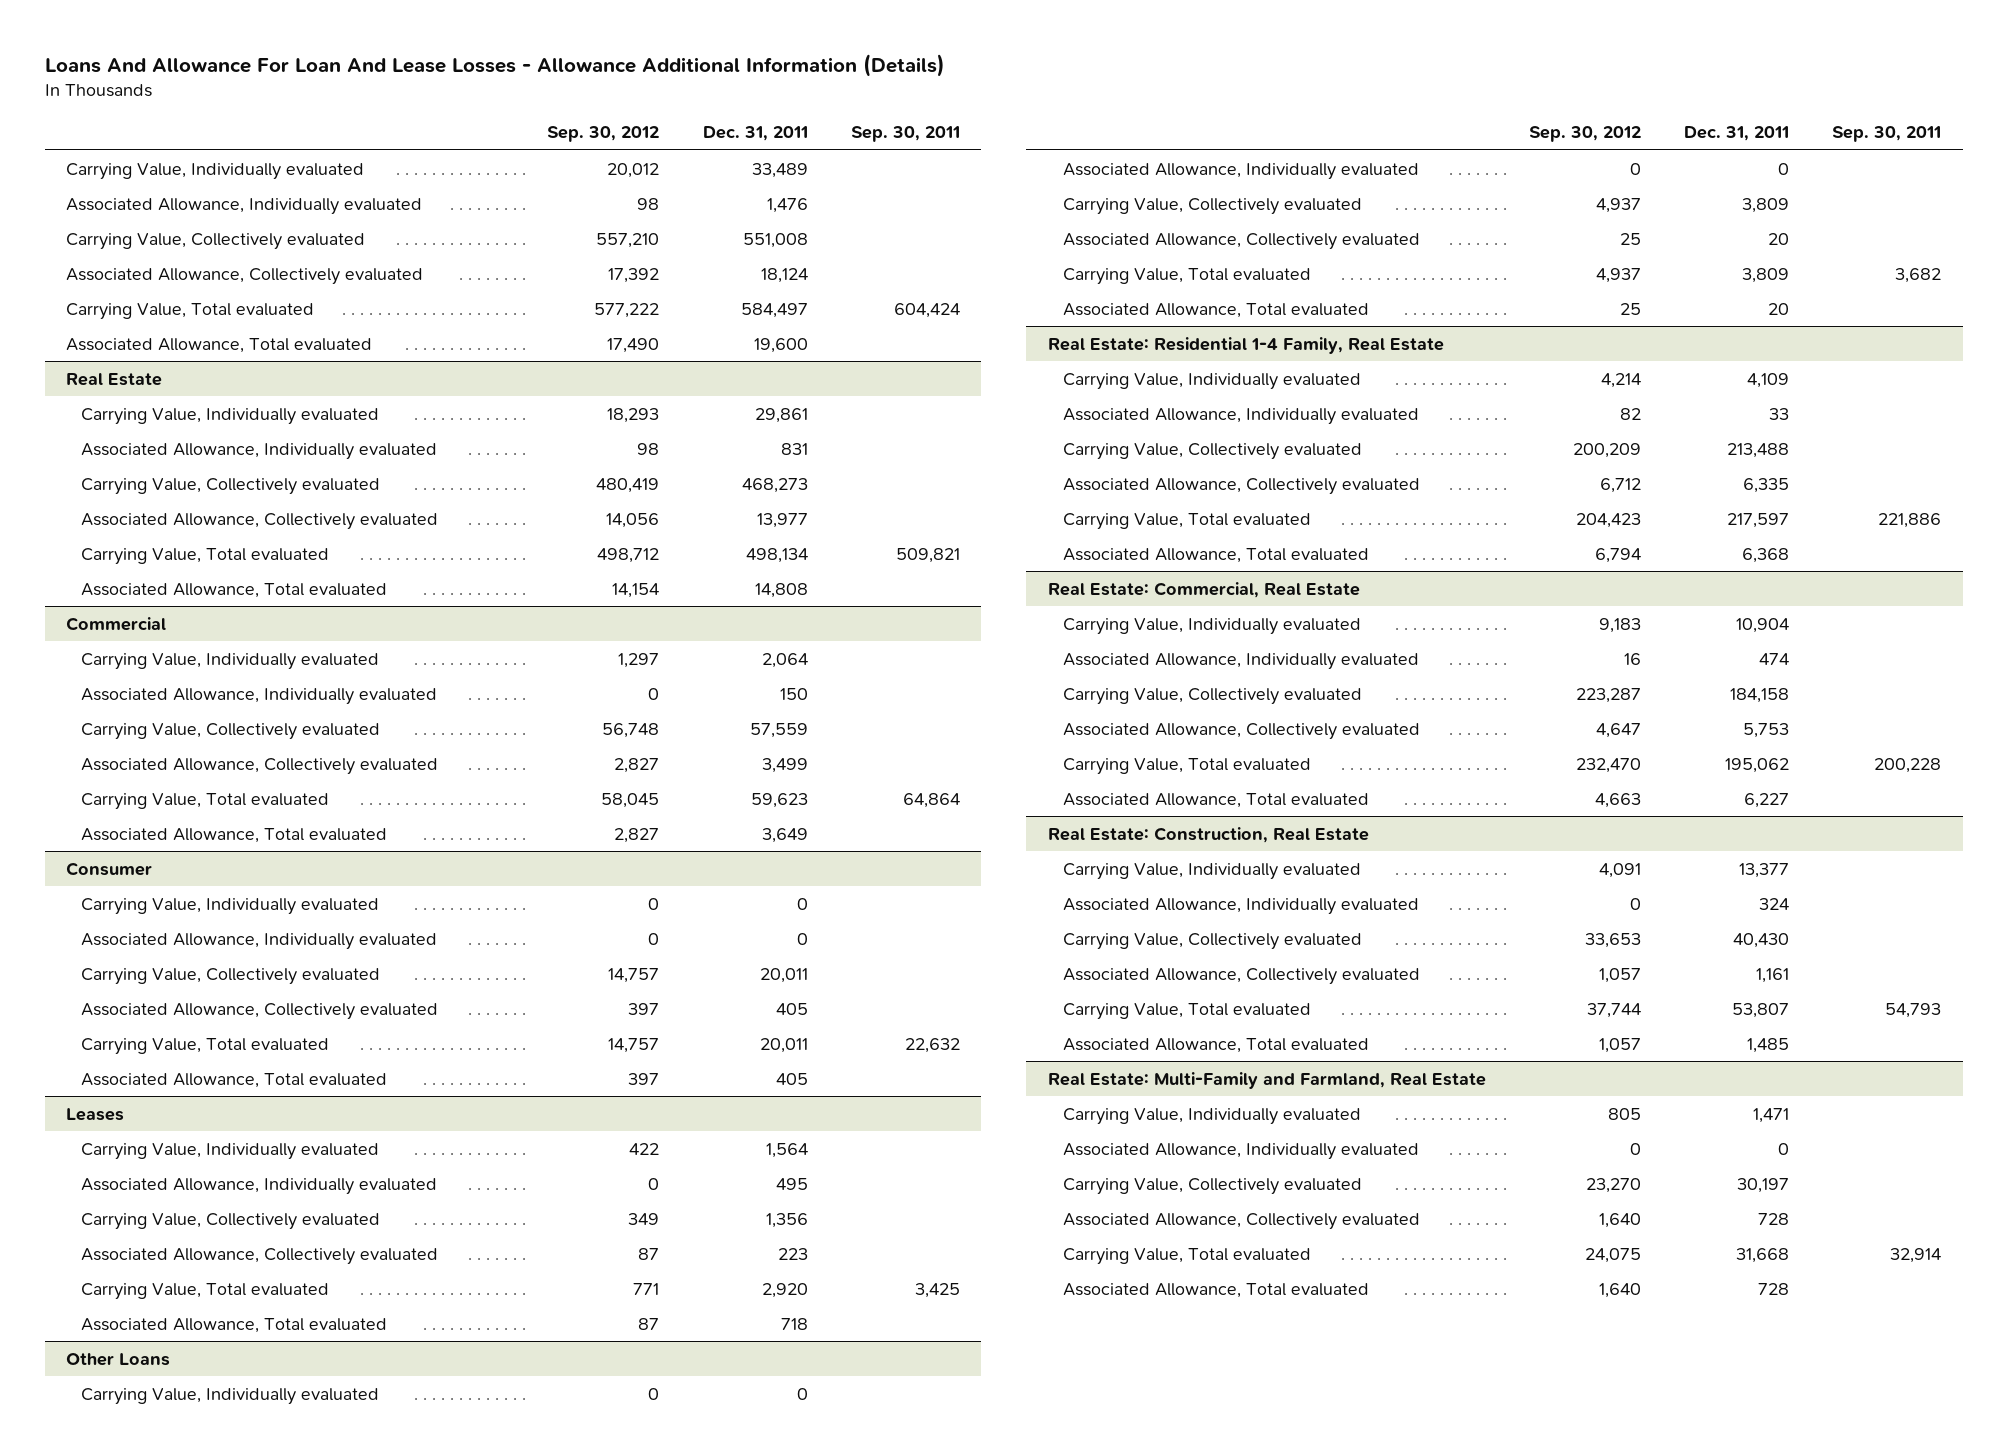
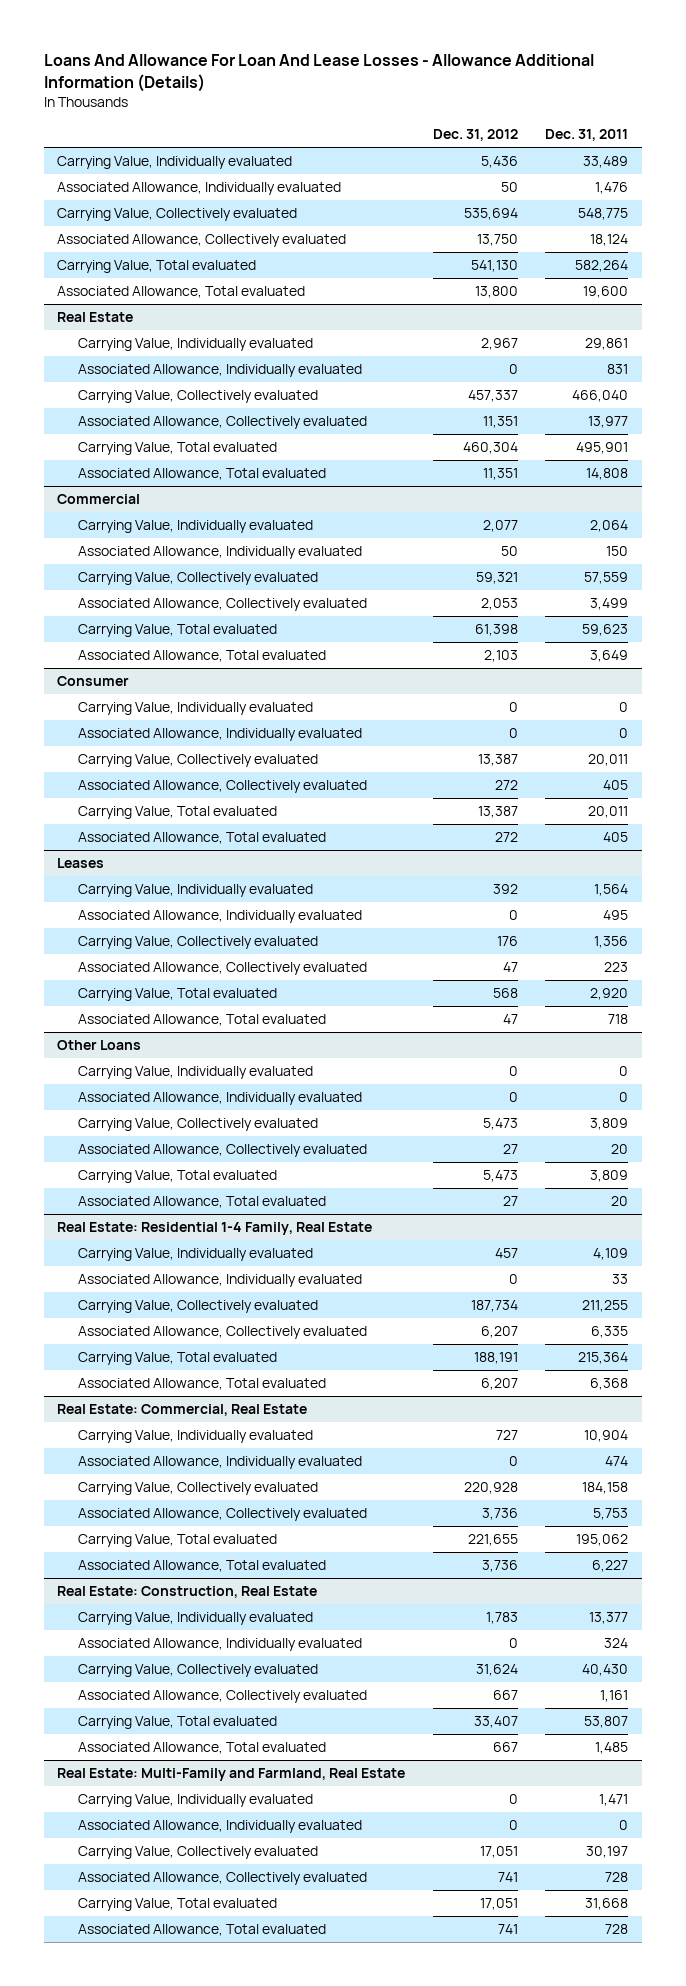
- | Sep. 30, 2012 | Dec. 31, 2011 | Sep. 30, 2011
+ | Dec. 31, 2012 | Dec. 31, 2011
- Carrying Value, Collectively evaluated | 557,210 | 551,008 |
+ Carrying Value, Collectively evaluated | 535,694 | 548,775
- Carrying Value, Total evaluated | 577,222 | 584,497 | 604,424
+ Carrying Value, Total evaluated | 541,130 | 582,264
@ Real Estate
- Carrying Value, Collectively evaluated | 480,419 | 468,273 |
+ Carrying Value, Collectively evaluated | 457,337 | 466,040
- Carrying Value, Total evaluated | 498,712 | 498,134 | 509,821
+ Carrying Value, Total evaluated | 460,304 | 495,901
@ Real Estate: Residential 1-4 Family, Real Estate
- Carrying Value, Collectively evaluated | 200,209 | 213,488 |
+ Carrying Value, Collectively evaluated | 187,734 | 211,255
- Carrying Value, Total evaluated | 204,423 | 217,597 | 221,886
+ Carrying Value, Total evaluated | 188,191 | 215,364

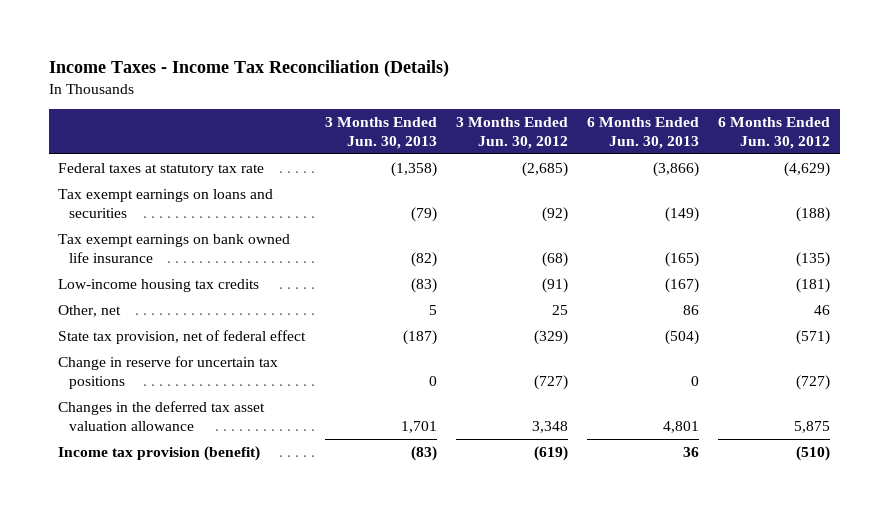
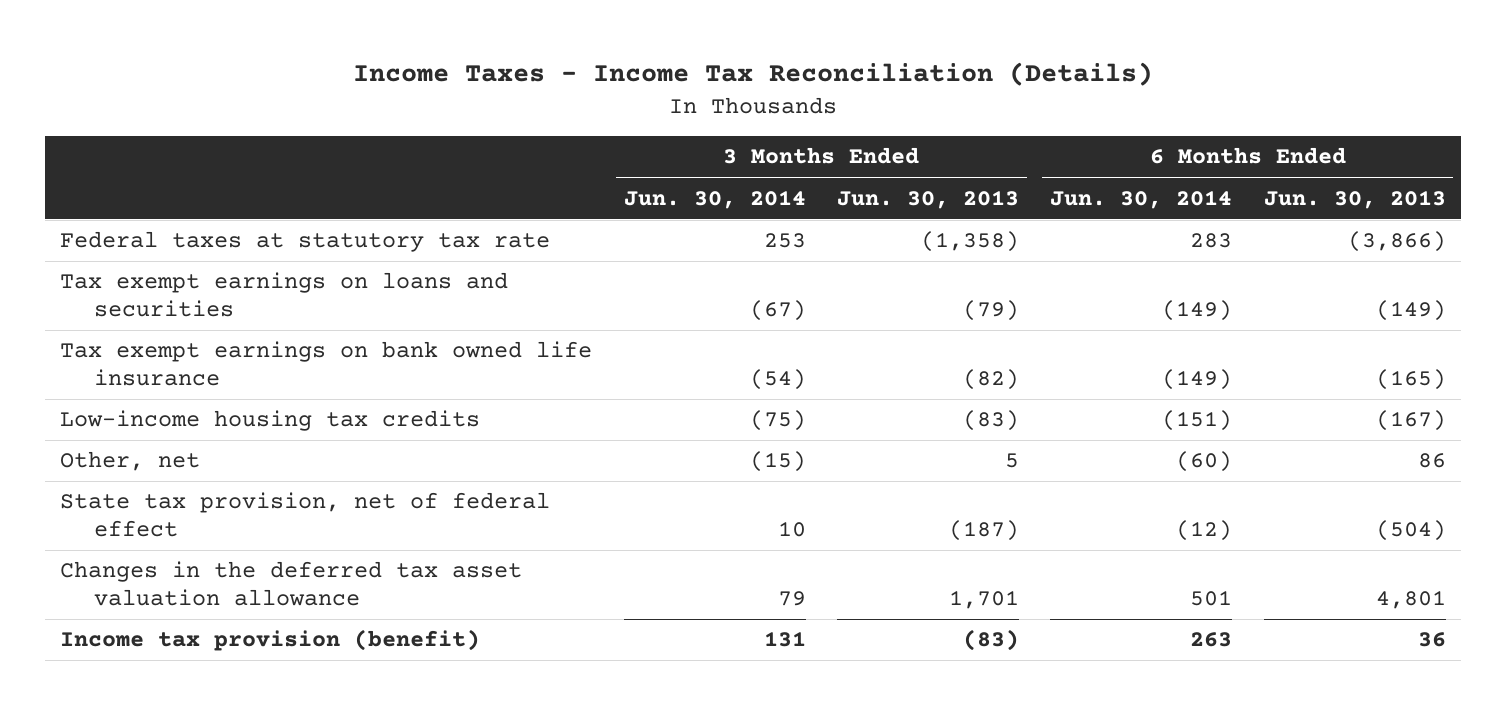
- | 3 Months Ended Jun. 30, 2013 | 3 Months Ended Jun. 30, 2012 | 6 Months Ended Jun. 30, 2013 | 6 Months Ended Jun. 30, 2012
+ | 3 Months Ended Jun. 30, 2014 | 3 Months Ended Jun. 30, 2013 | 6 Months Ended Jun. 30, 2014 | 6 Months Ended Jun. 30, 2013
- Change in reserve for uncertain tax positions | 0 | (727) | 0 | (727)

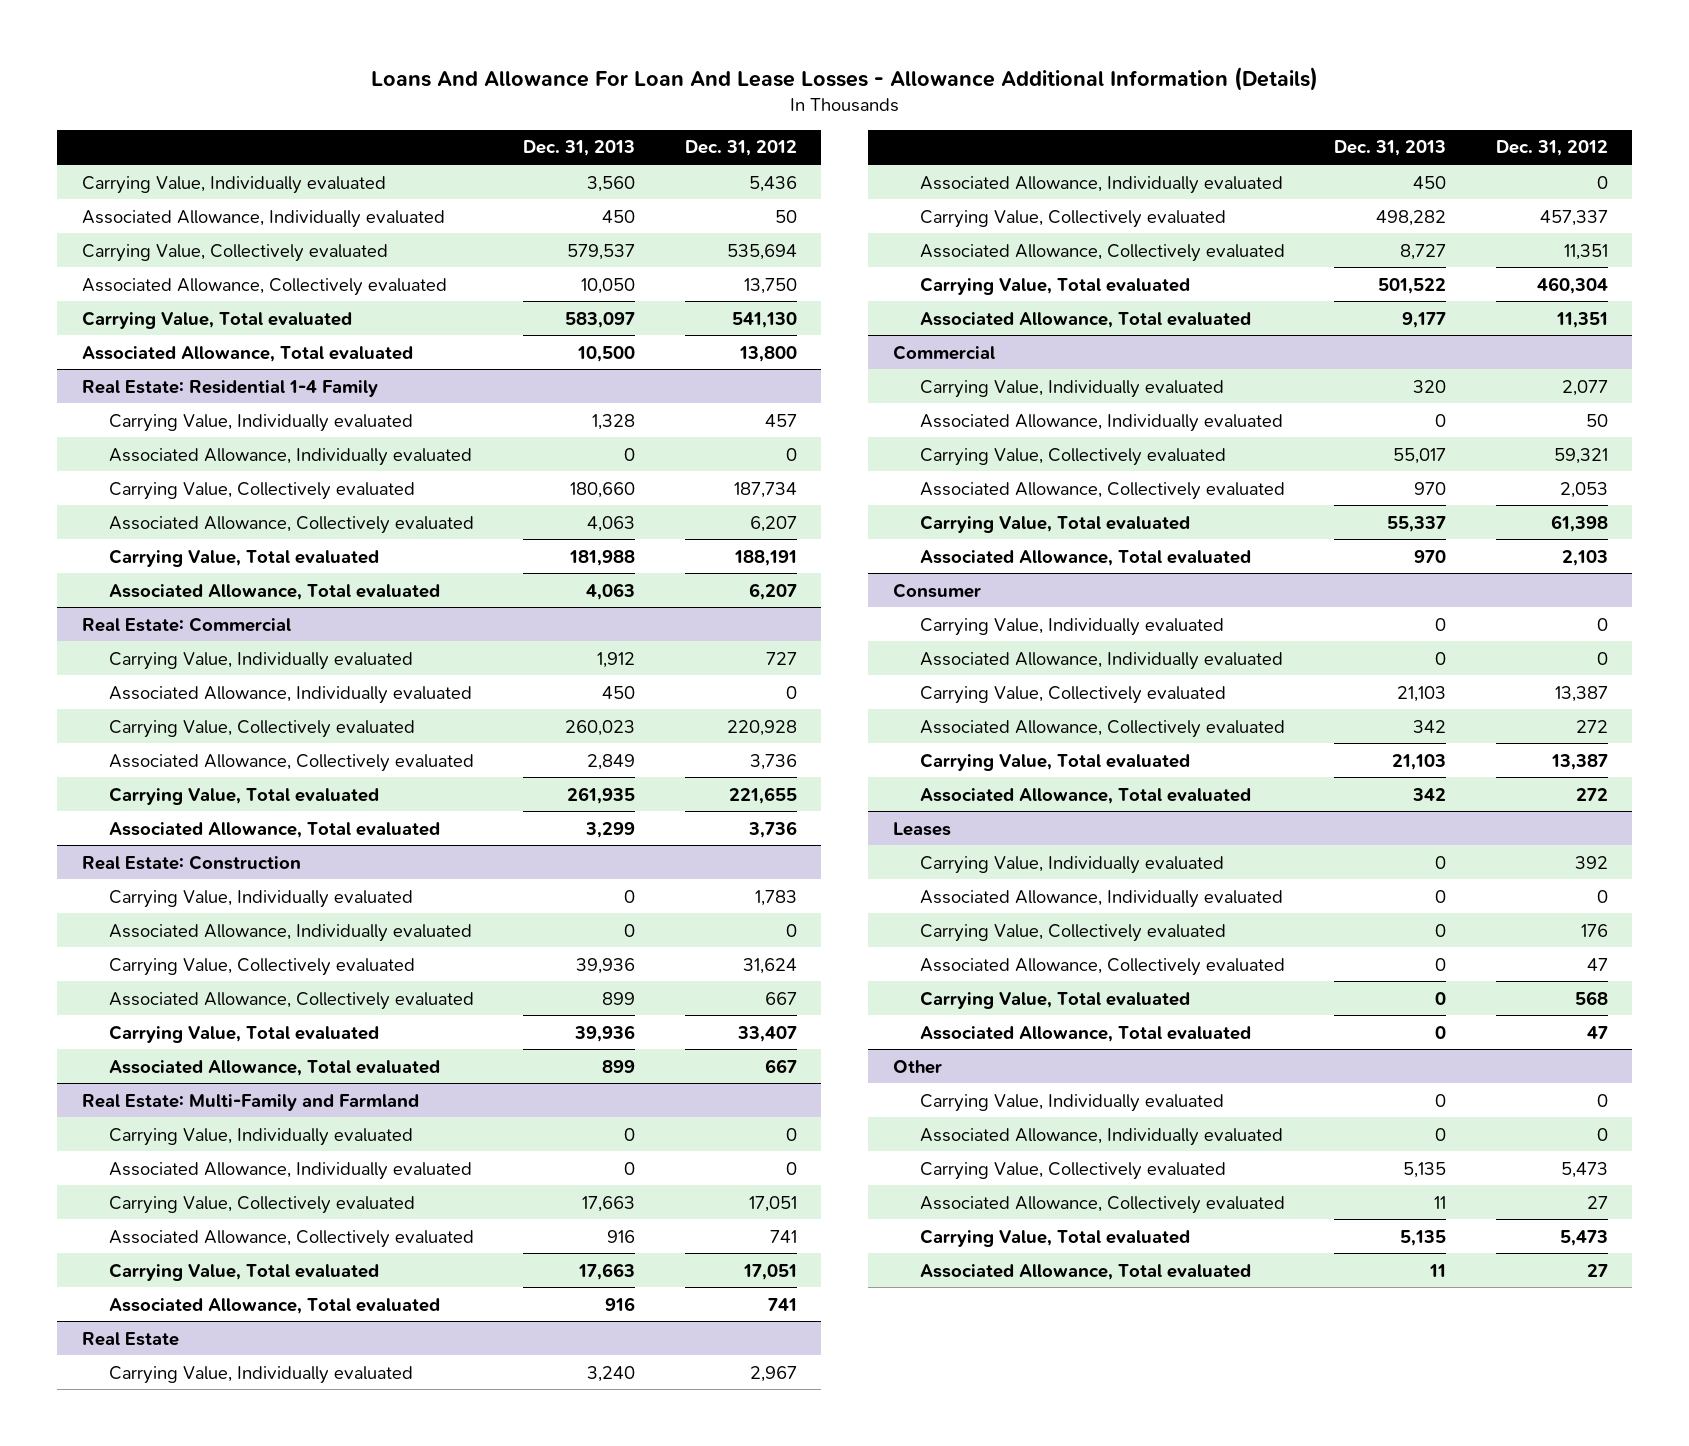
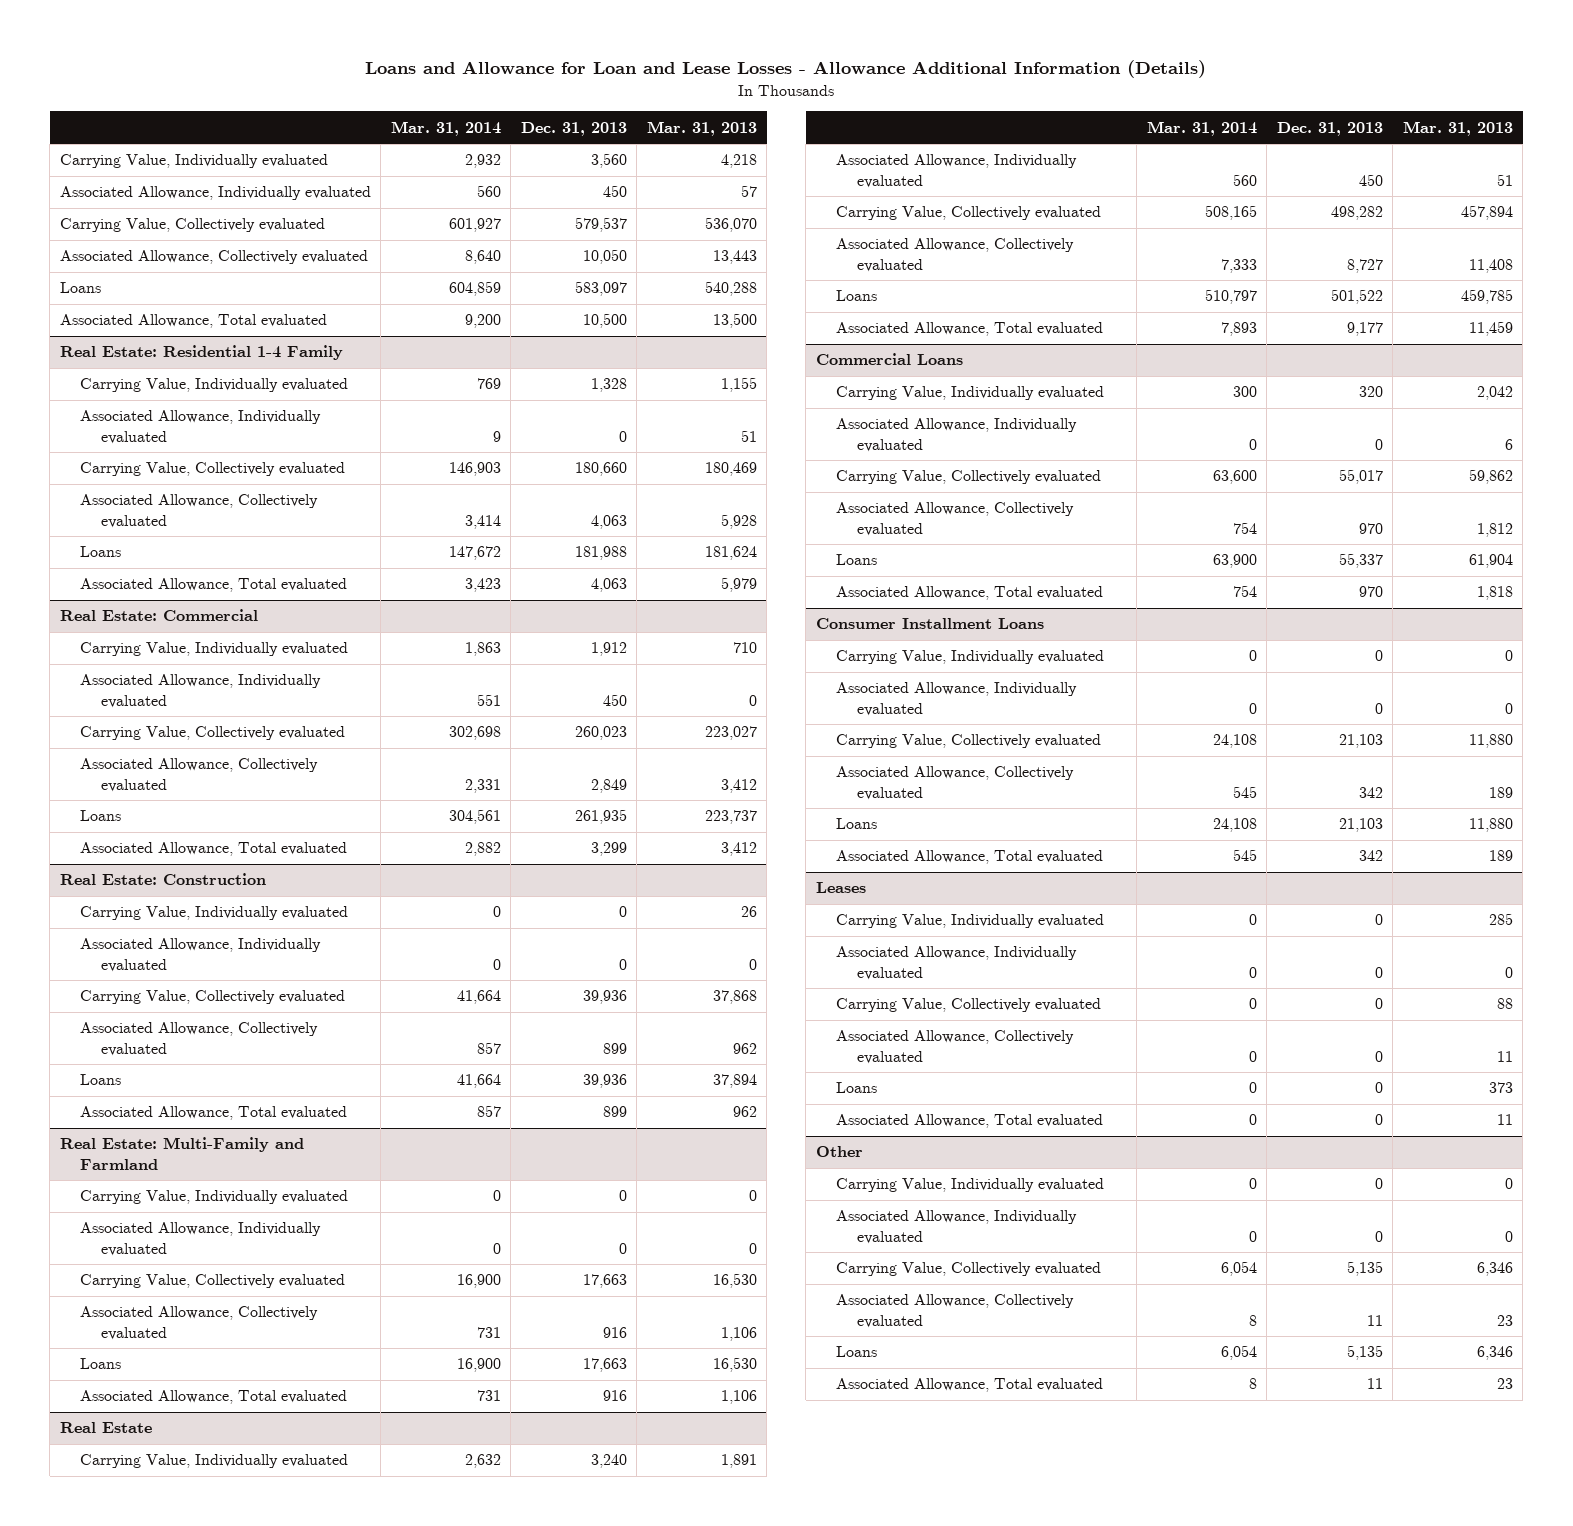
- Loans And Allowance For Loan And Lease Losses - Allowance Additional Information (Details)
+ Loans and Allowance for Loan and Lease Losses - Allowance Additional Information (Details)
- | Dec. 31, 2013 | Dec. 31, 2012
+ | Mar. 31, 2014 | Dec. 31, 2013 | Mar. 31, 2013
- Carrying Value, Total evaluated | 583,097 | 541,130
+ Loans | 604,859 | 583,097 | 540,288
@ Real Estate: Residential 1-4 Family
- Carrying Value, Total evaluated | 181,988 | 188,191
+ Loans | 147,672 | 181,988 | 181,624
@ Real Estate: Commercial
- Carrying Value, Total evaluated | 261,935 | 221,655
+ Loans | 304,561 | 261,935 | 223,737
@ Real Estate: Construction
- Carrying Value, Total evaluated | 39,936 | 33,407
+ Loans | 41,664 | 39,936 | 37,894
@ Real Estate: Multi-Family and Farmland
- Carrying Value, Total evaluated | 17,663 | 17,051
+ Loans | 16,900 | 17,663 | 16,530
@ Real Estate
- Carrying Value, Total evaluated | 501,522 | 460,304
+ Loans | 510,797 | 501,522 | 459,785
- Commercial
+ Commercial Loans
- Carrying Value, Total evaluated | 55,337 | 61,398
+ Loans | 63,900 | 55,337 | 61,904
- Consumer
+ Consumer Installment Loans
- Carrying Value, Total evaluated | 21,103 | 13,387
+ Loans | 24,108 | 21,103 | 11,880
@ Leases
- Carrying Value, Total evaluated | 0 | 568
+ Loans | 0 | 0 | 373
@ Other
- Carrying Value, Total evaluated | 5,135 | 5,473
+ Loans | 6,054 | 5,135 | 6,346

